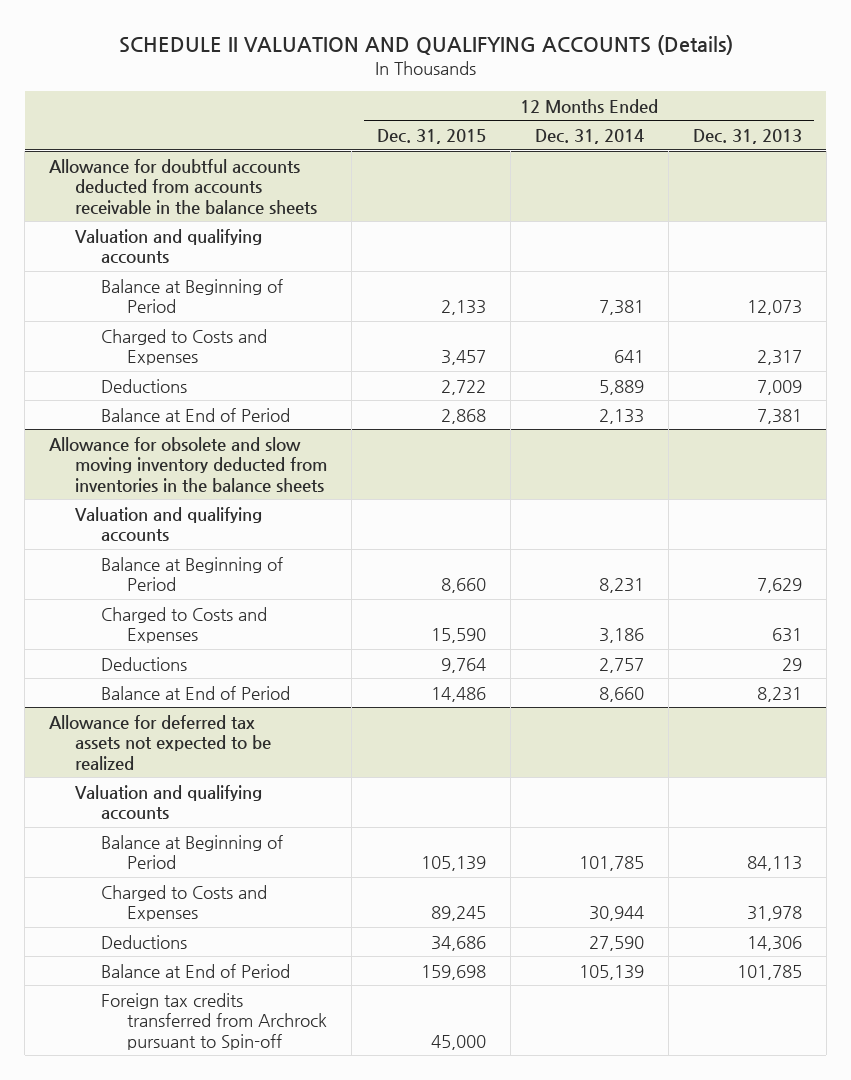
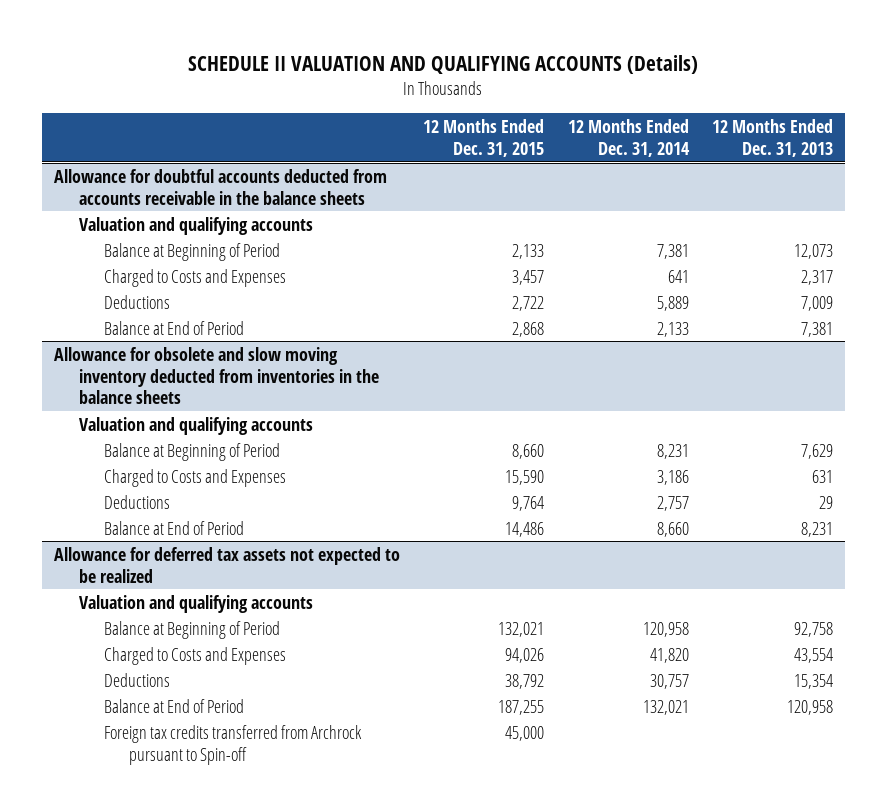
@ Allowance for deferred tax assets not expected to be realized
- Balance at Beginning of Period | 105,139 | 101,785 | 84,113
- Charged to Costs and Expenses | 89,245 | 30,944 | 31,978
- Deductions | 34,686 | 27,590 | 14,306
- Balance at End of Period | 159,698 | 105,139 | 101,785
+ Balance at Beginning of Period | 132,021 | 120,958 | 92,758
+ Charged to Costs and Expenses | 94,026 | 41,820 | 43,554
+ Deductions | 38,792 | 30,757 | 15,354
+ Balance at End of Period | 187,255 | 132,021 | 120,958

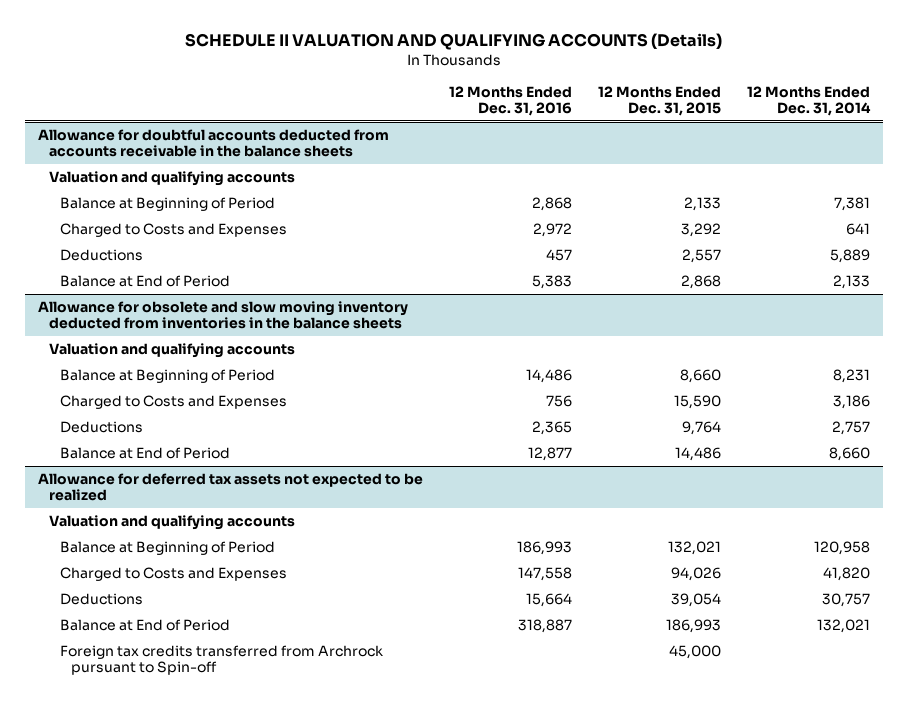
- | 12 Months Ended Dec. 31, 2015 | 12 Months Ended Dec. 31, 2014 | 12 Months Ended Dec. 31, 2013
+ | 12 Months Ended Dec. 31, 2016 | 12 Months Ended Dec. 31, 2015 | 12 Months Ended Dec. 31, 2014
@ Allowance for doubtful accounts deducted from accounts receivable in the balance sheets
- Charged to Costs and Expenses | 3,457 | 641 | 2,317
- Deductions | 2,722 | 5,889 | 7,009
+ Charged to Costs and Expenses | 2,972 | 3,292 | 641
+ Deductions | 457 | 2,557 | 5,889
@ Allowance for deferred tax assets not expected to be realized
- Deductions | 38,792 | 30,757 | 15,354
- Balance at End of Period | 187,255 | 132,021 | 120,958
+ Deductions | 15,664 | 39,054 | 30,757
+ Balance at End of Period | 318,887 | 186,993 | 132,021

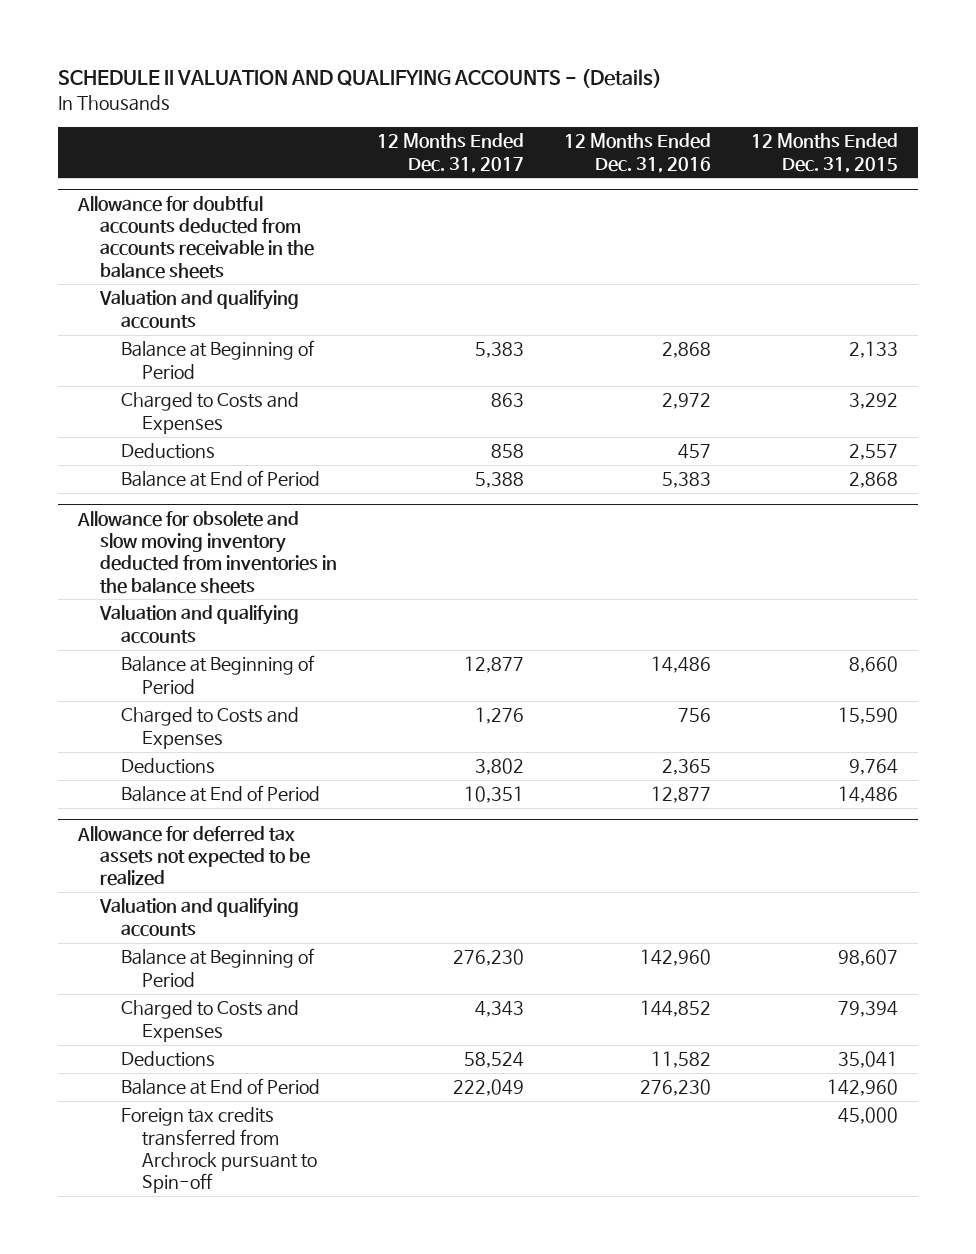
- SCHEDULE II VALUATION AND QUALIFYING ACCOUNTS (Details)
+ SCHEDULE II VALUATION AND QUALIFYING ACCOUNTS - (Details)
- | 12 Months Ended Dec. 31, 2016 | 12 Months Ended Dec. 31, 2015 | 12 Months Ended Dec. 31, 2014
+ | 12 Months Ended Dec. 31, 2017 | 12 Months Ended Dec. 31, 2016 | 12 Months Ended Dec. 31, 2015
@ Allowance for deferred tax assets not expected to be realized
- Balance at Beginning of Period | 186,993 | 132,021 | 120,958
- Charged to Costs and Expenses | 147,558 | 94,026 | 41,820
- Deductions | 15,664 | 39,054 | 30,757
- Balance at End of Period | 318,887 | 186,993 | 132,021
+ Balance at Beginning of Period | 276,230 | 142,960 | 98,607
+ Charged to Costs and Expenses | 4,343 | 144,852 | 79,394
+ Deductions | 58,524 | 11,582 | 35,041
+ Balance at End of Period | 222,049 | 276,230 | 142,960

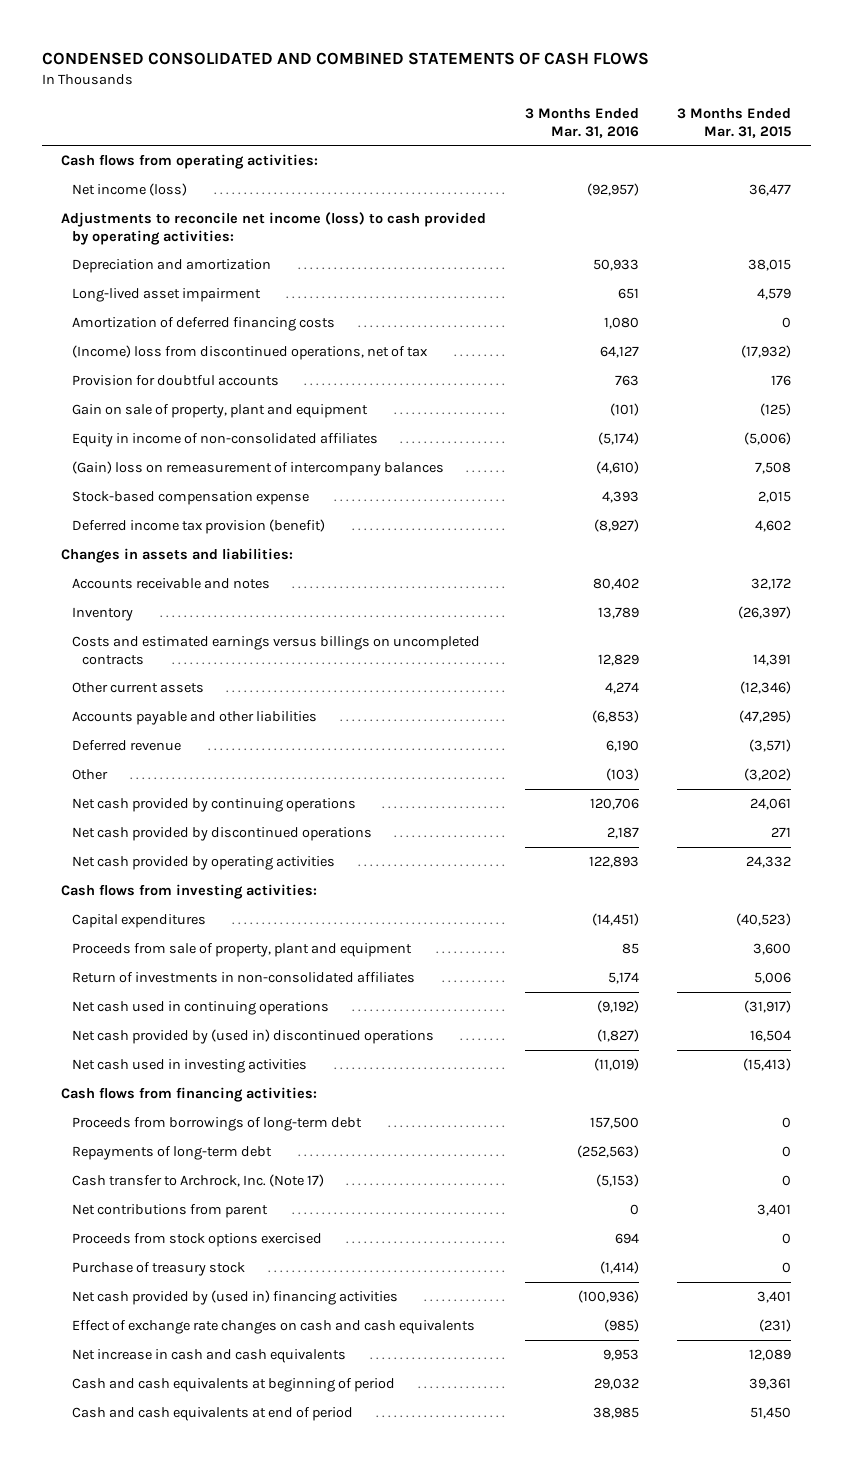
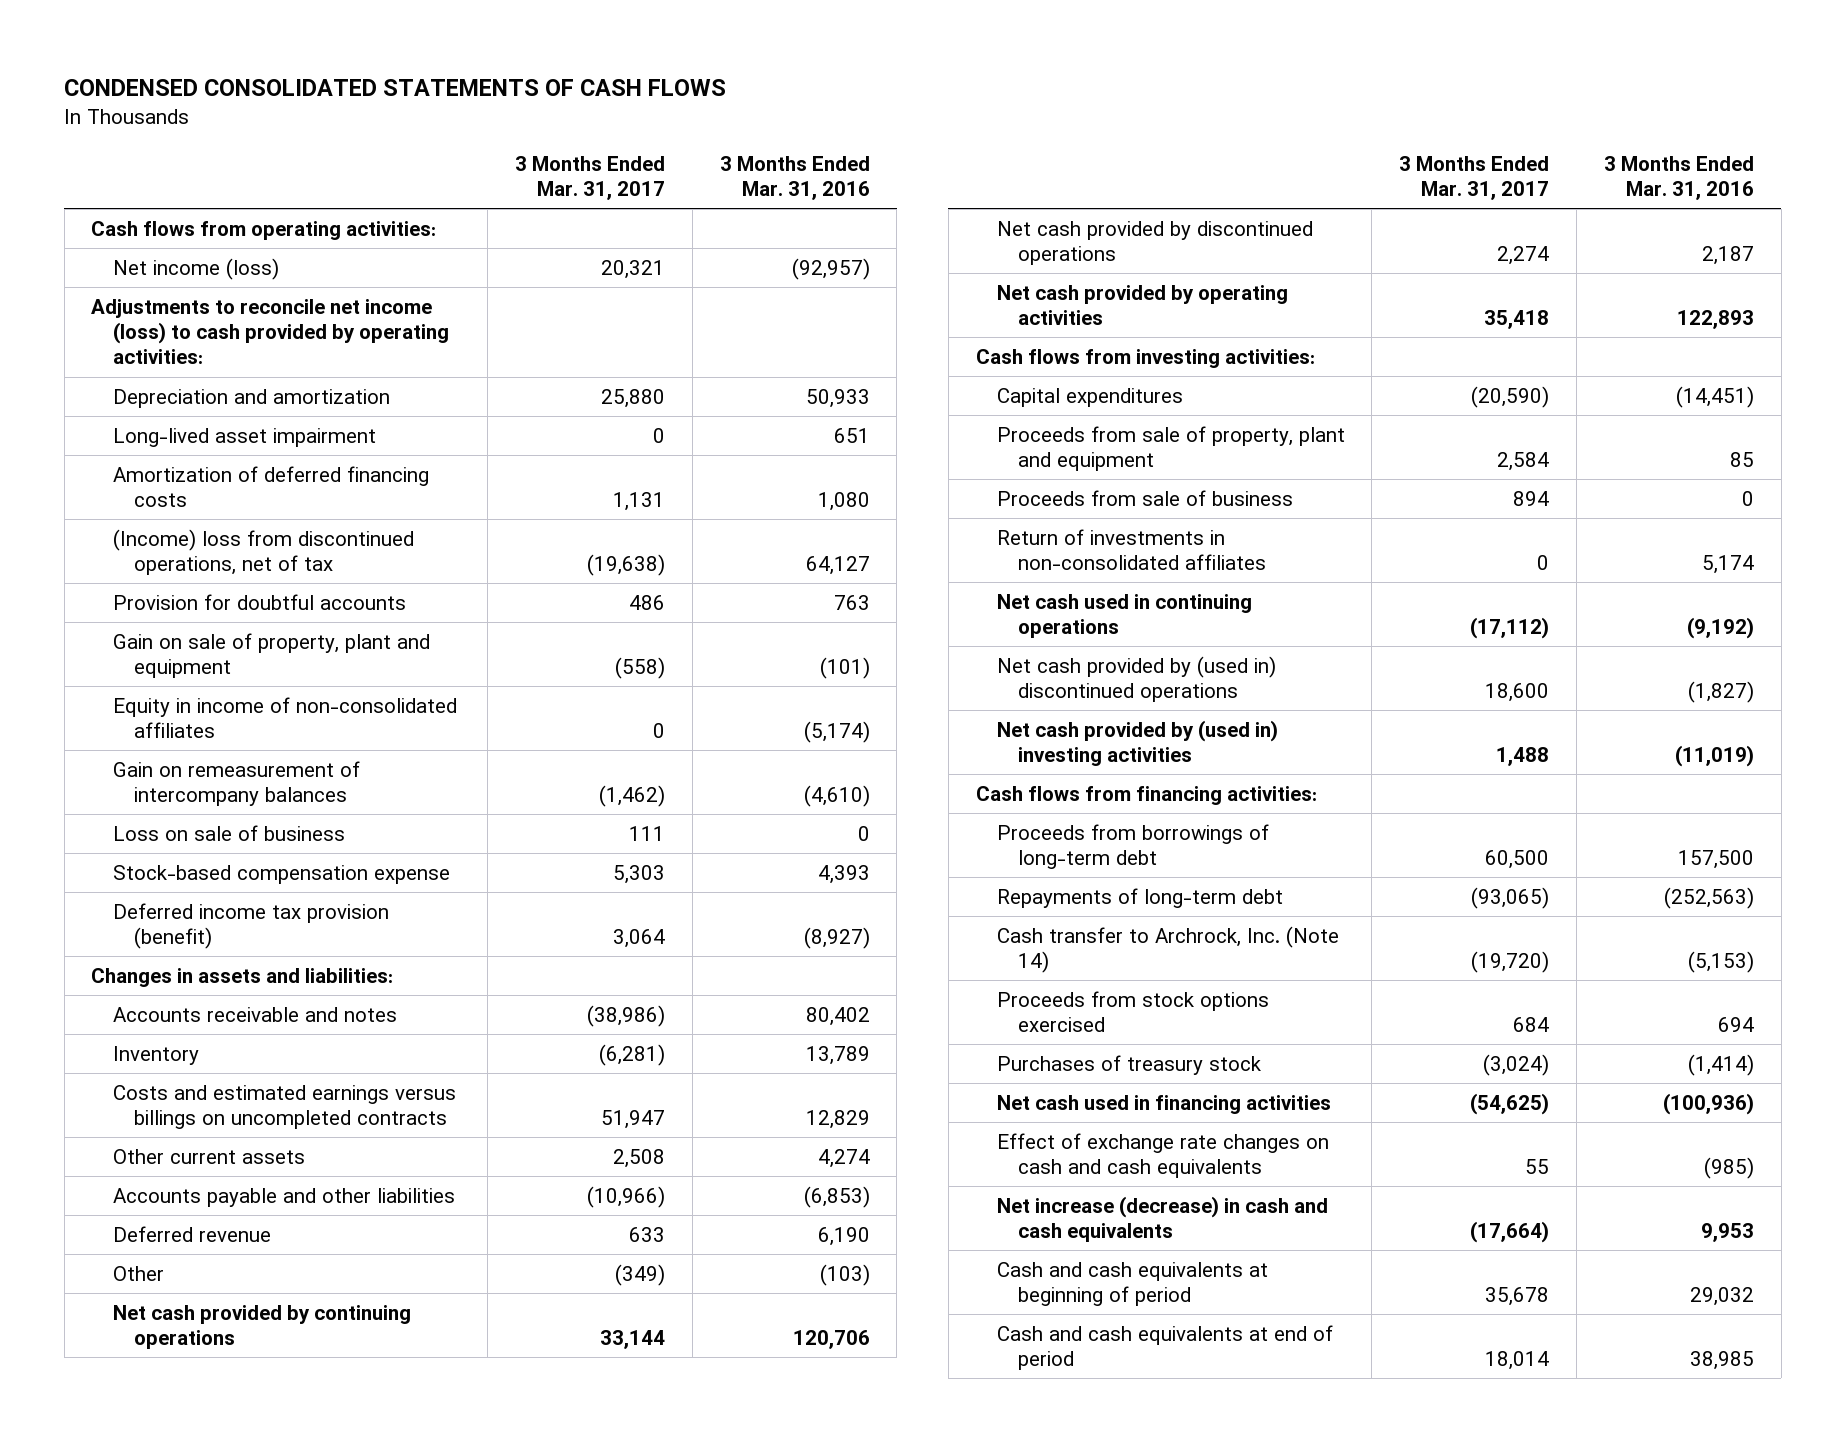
- CONDENSED CONSOLIDATED AND COMBINED STATEMENTS OF CASH FLOWS
+ CONDENSED CONSOLIDATED STATEMENTS OF CASH FLOWS
- | 3 Months Ended Mar. 31, 2016 | 3 Months Ended Mar. 31, 2015
+ | 3 Months Ended Mar. 31, 2017 | 3 Months Ended Mar. 31, 2016
- (Gain) loss on remeasurement of intercompany balances | (4,610) | 7,508
+ Gain on remeasurement of intercompany balances | (1,462) | (4,610)
+ Loss on sale of business | 111 | 0
+ Proceeds from sale of business | 894 | 0
- Net cash used in investing activities | (11,019) | (15,413)
+ Net cash provided by (used in) investing activities | 1,488 | (11,019)
- Cash transfer to Archrock, Inc. (Note 17) | (5,153) | 0
- Net contributions from parent | 0 | 3,401
+ Cash transfer to Archrock, Inc. (Note 14) | (19,720) | (5,153)
- Purchase of treasury stock | (1,414) | 0
- Net cash provided by (used in) financing activities | (100,936) | 3,401
+ Purchases of treasury stock | (3,024) | (1,414)
+ Net cash used in financing activities | (54,625) | (100,936)
- Net increase in cash and cash equivalents | 9,953 | 12,089
+ Net increase (decrease) in cash and cash equivalents | (17,664) | 9,953

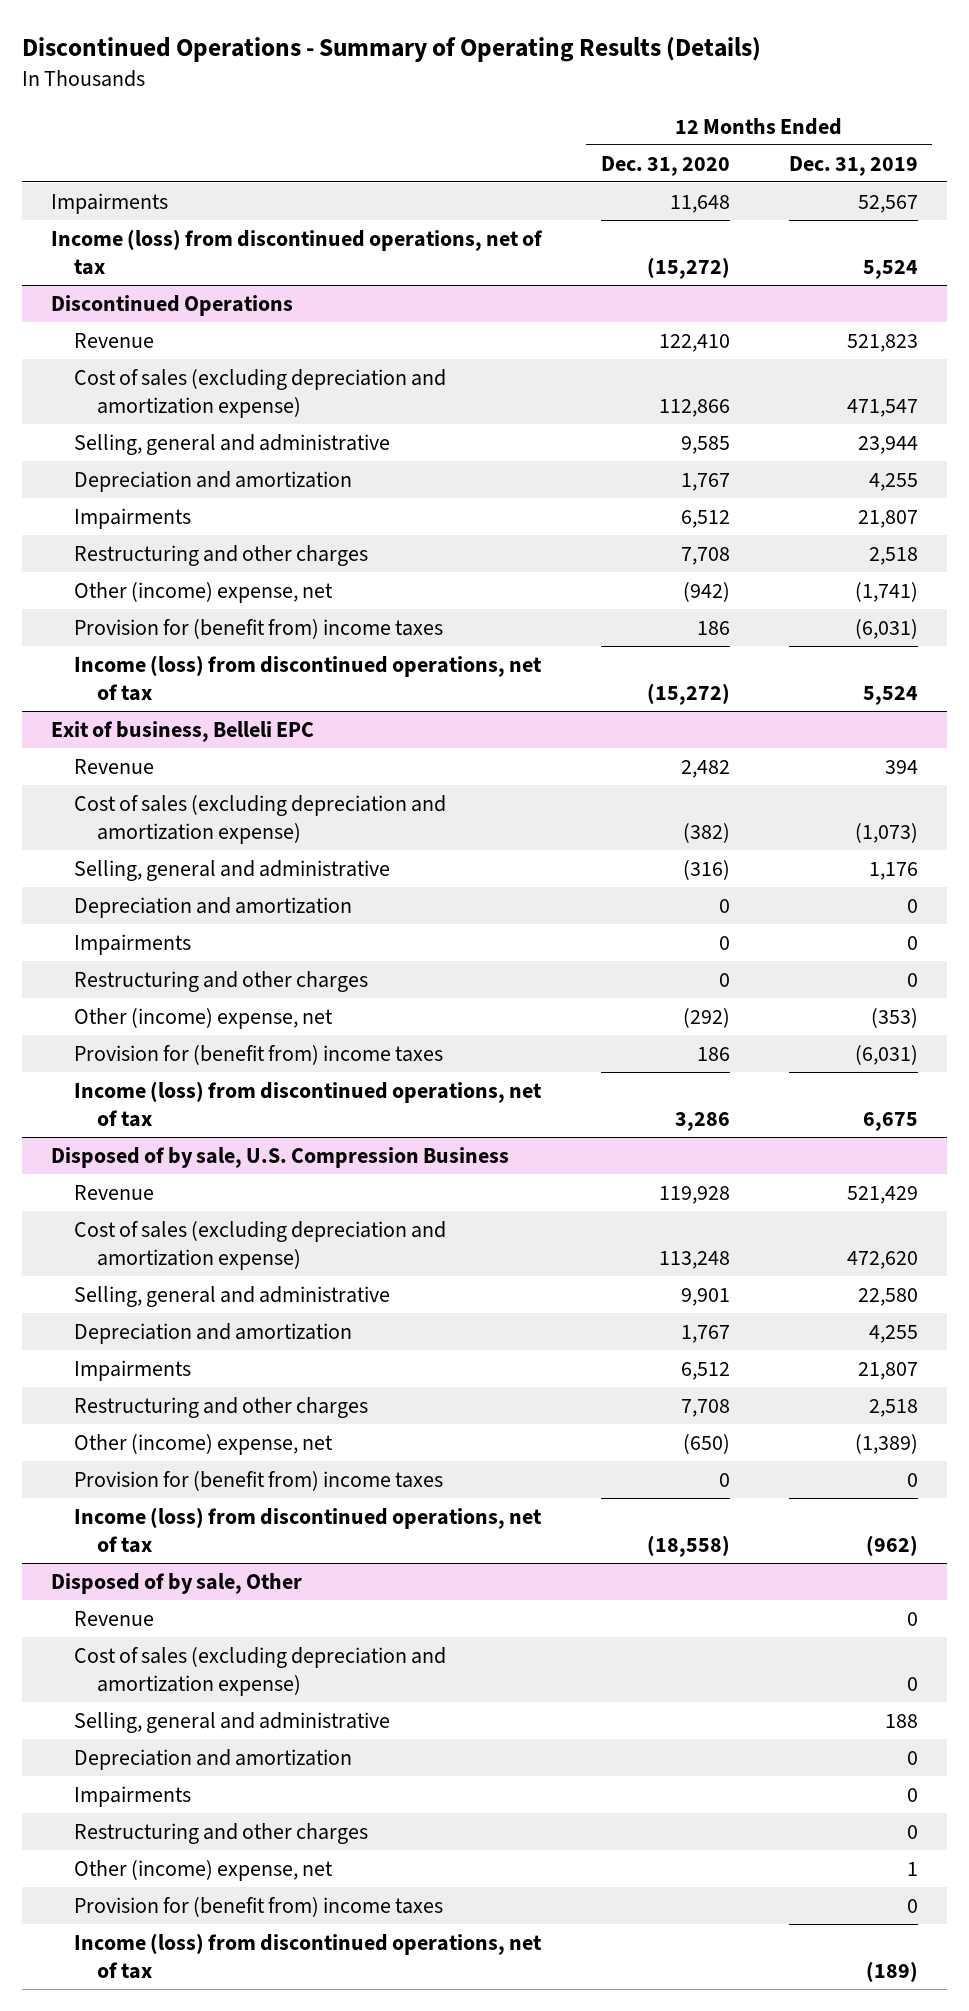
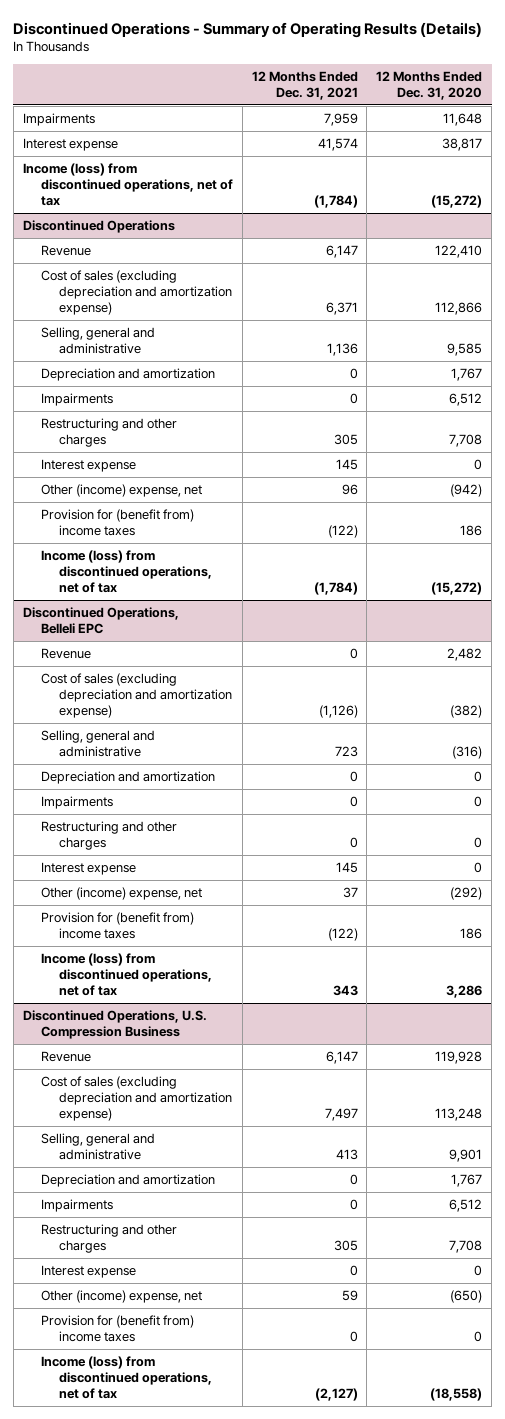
- | 12 Months Ended Dec. 31, 2020 | 12 Months Ended Dec. 31, 2019
+ | 12 Months Ended Dec. 31, 2021 | 12 Months Ended Dec. 31, 2020
+ Interest expense | 41,574 | 38,817
@ Discontinued Operations
+ Interest expense | 145 | 0
- Exit of business, Belleli EPC
+ Discontinued Operations, Belleli EPC
+ Interest expense | 145 | 0
- Disposed of by sale, U.S. Compression Business
+ Discontinued Operations, U.S. Compression Business
+ Interest expense | 0 | 0
- Disposed of by sale, Other
- Revenue | | 0
- Cost of sales (excluding depreciation and amortization expense) | | 0
- Selling, general and administrative | | 188
- Depreciation and amortization | | 0
- Impairments | | 0
- Restructuring and other charges | | 0
- Other (income) expense, net | | 1
- Provision for (benefit from) income taxes | | 0
- Income (loss) from discontinued operations, net of tax | | (189)

